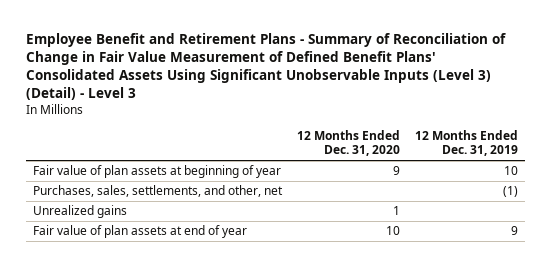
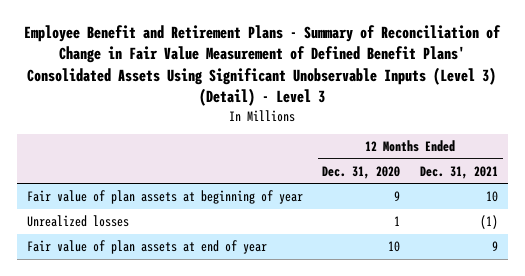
- | 12 Months Ended Dec. 31, 2020 | 12 Months Ended Dec. 31, 2019
+ | 12 Months Ended Dec. 31, 2020 | 12 Months Ended Dec. 31, 2021
- Purchases, sales, settlements, and other, net | | (1)
- Unrealized gains | 1 |
+ Unrealized losses | 1 | (1)

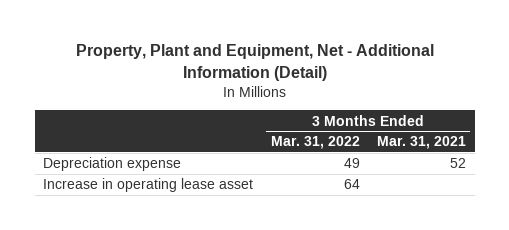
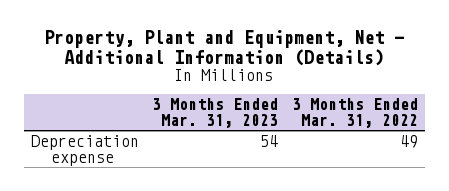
- Property, Plant and Equipment, Net - Additional Information (Detail)
+ Property, Plant and Equipment, Net - Additional Information (Details)
- | 3 Months Ended Mar. 31, 2022 | 3 Months Ended Mar. 31, 2021
+ | 3 Months Ended Mar. 31, 2023 | 3 Months Ended Mar. 31, 2022
- Increase in operating lease asset | 64 |

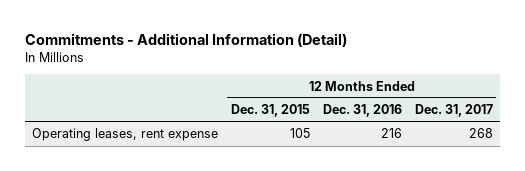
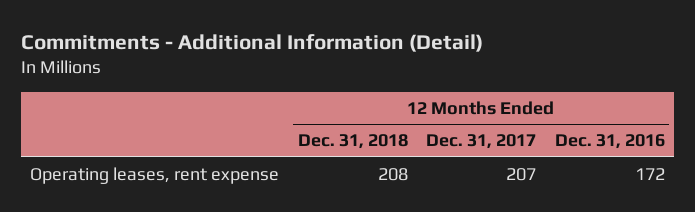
- | 12 Months Ended Dec. 31, 2015 | 12 Months Ended Dec. 31, 2016 | 12 Months Ended Dec. 31, 2017
+ | 12 Months Ended Dec. 31, 2018 | 12 Months Ended Dec. 31, 2017 | 12 Months Ended Dec. 31, 2016
- Operating leases, rent expense | 105 | 216 | 268
+ Operating leases, rent expense | 208 | 207 | 172

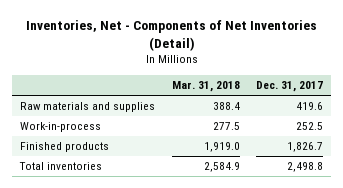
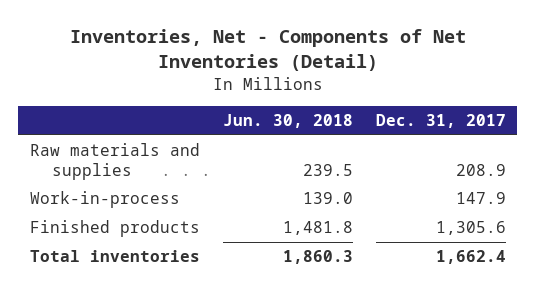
- | Mar. 31, 2018 | Dec. 31, 2017
+ | Jun. 30, 2018 | Dec. 31, 2017
- Raw materials and supplies | 388.4 | 419.6
- Work-in-process | 277.5 | 252.5
- Finished products | 1,919.0 | 1,826.7
- Total inventories | 2,584.9 | 2,498.8
+ Raw materials and supplies | 239.5 | 208.9
+ Work-in-process | 139.0 | 147.9
+ Finished products | 1,481.8 | 1,305.6
+ Total inventories | 1,860.3 | 1,662.4

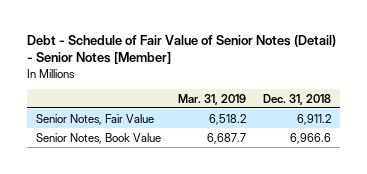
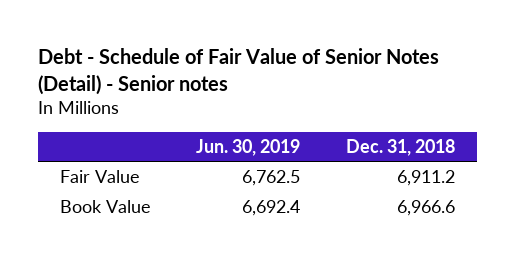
- Debt - Schedule of Fair Value of Senior Notes (Detail) - Senior Notes [Member]
+ Debt - Schedule of Fair Value of Senior Notes (Detail) - Senior notes
- | Mar. 31, 2019 | Dec. 31, 2018
+ | Jun. 30, 2019 | Dec. 31, 2018
- Senior Notes, Fair Value | 6,518.2 | 6,911.2
- Senior Notes, Book Value | 6,687.7 | 6,966.6
+ Fair Value | 6,762.5 | 6,911.2
+ Book Value | 6,692.4 | 6,966.6

